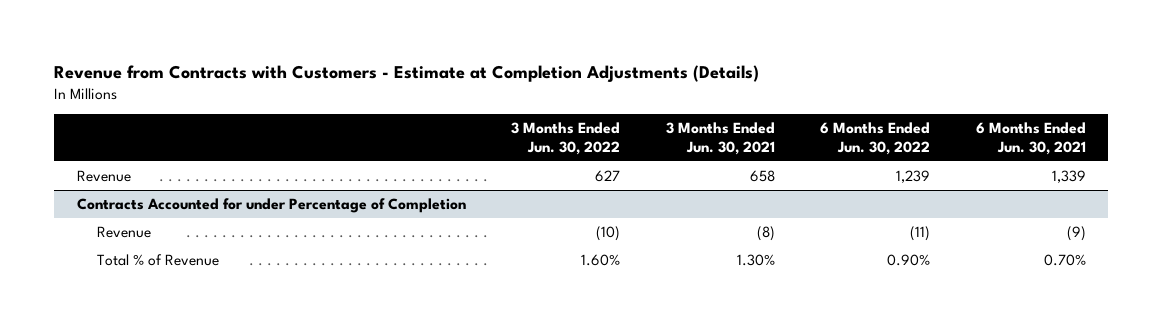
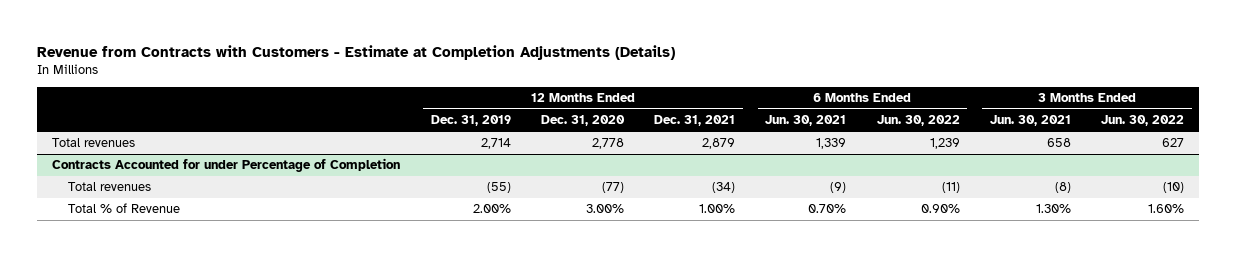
- | 3 Months Ended Jun. 30, 2022 | 3 Months Ended Jun. 30, 2021 | 6 Months Ended Jun. 30, 2022 | 6 Months Ended Jun. 30, 2021
+ | 12 Months Ended Dec. 31, 2019 | 12 Months Ended Dec. 31, 2020 | 12 Months Ended Dec. 31, 2021 | 6 Months Ended Jun. 30, 2021 | 6 Months Ended Jun. 30, 2022 | 3 Months Ended Jun. 30, 2021 | 3 Months Ended Jun. 30, 2022
- Revenue | 627 | 658 | 1,239 | 1,339
+ Total revenues | 2,714 | 2,778 | 2,879 | 1,339 | 1,239 | 658 | 627
@ Contracts Accounted for under Percentage of Completion
- Revenue | (10) | (8) | (11) | (9)
+ Total revenues | (55) | (77) | (34) | (9) | (11) | (8) | (10)

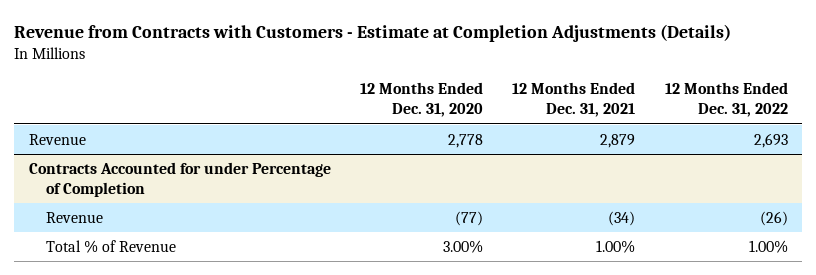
- | 12 Months Ended Dec. 31, 2019 | 12 Months Ended Dec. 31, 2020 | 12 Months Ended Dec. 31, 2021 | 6 Months Ended Jun. 30, 2021 | 6 Months Ended Jun. 30, 2022 | 3 Months Ended Jun. 30, 2021 | 3 Months Ended Jun. 30, 2022
+ | 12 Months Ended Dec. 31, 2020 | 12 Months Ended Dec. 31, 2021 | 12 Months Ended Dec. 31, 2022
- Total revenues | 2,714 | 2,778 | 2,879 | 1,339 | 1,239 | 658 | 627
+ Revenue | 2,778 | 2,879 | 2,693
@ Contracts Accounted for under Percentage of Completion
- Total revenues | (55) | (77) | (34) | (9) | (11) | (8) | (10)
+ Revenue | (77) | (34) | (26)

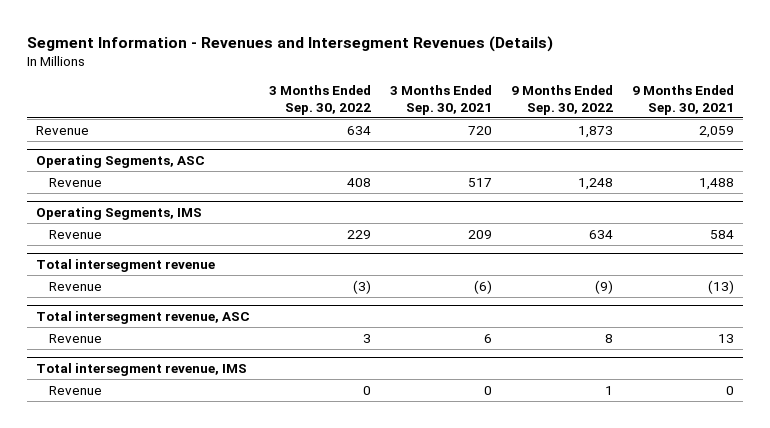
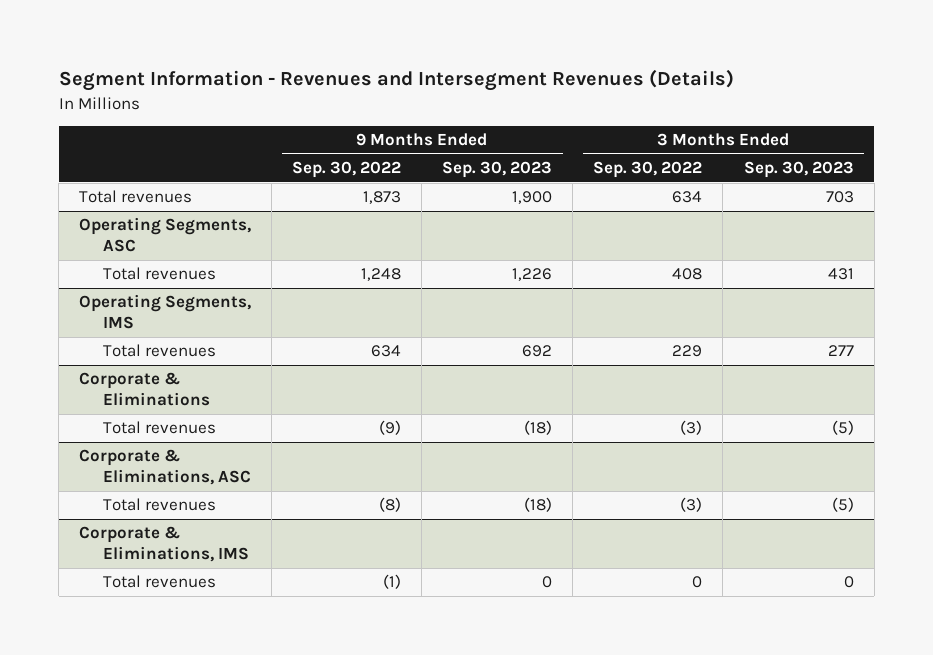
- | 3 Months Ended Sep. 30, 2022 | 3 Months Ended Sep. 30, 2021 | 9 Months Ended Sep. 30, 2022 | 9 Months Ended Sep. 30, 2021
+ | 9 Months Ended Sep. 30, 2022 | 9 Months Ended Sep. 30, 2023 | 3 Months Ended Sep. 30, 2022 | 3 Months Ended Sep. 30, 2023
- Revenue | 634 | 720 | 1,873 | 2,059
+ Total revenues | 1,873 | 1,900 | 634 | 703
@ Operating Segments, ASC
- Revenue | 408 | 517 | 1,248 | 1,488
+ Total revenues | 1,248 | 1,226 | 408 | 431
@ Operating Segments, IMS
- Revenue | 229 | 209 | 634 | 584
- Total intersegment revenue
- Revenue | (3) | (6) | (9) | (13)
- Total intersegment revenue, ASC
- Revenue | 3 | 6 | 8 | 13
- Total intersegment revenue, IMS
- Revenue | 0 | 0 | 1 | 0
@ Operating Segments, IMS
+ Total revenues | 634 | 692 | 229 | 277
+ Corporate & Eliminations
+ Total revenues | (9) | (18) | (3) | (5)
+ Corporate & Eliminations, ASC
+ Total revenues | (8) | (18) | (3) | (5)
+ Corporate & Eliminations, IMS
+ Total revenues | (1) | 0 | 0 | 0

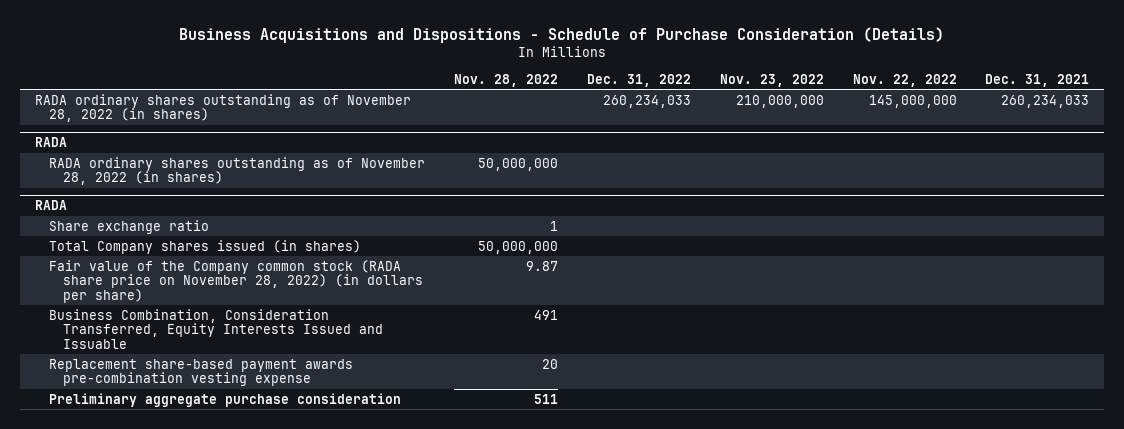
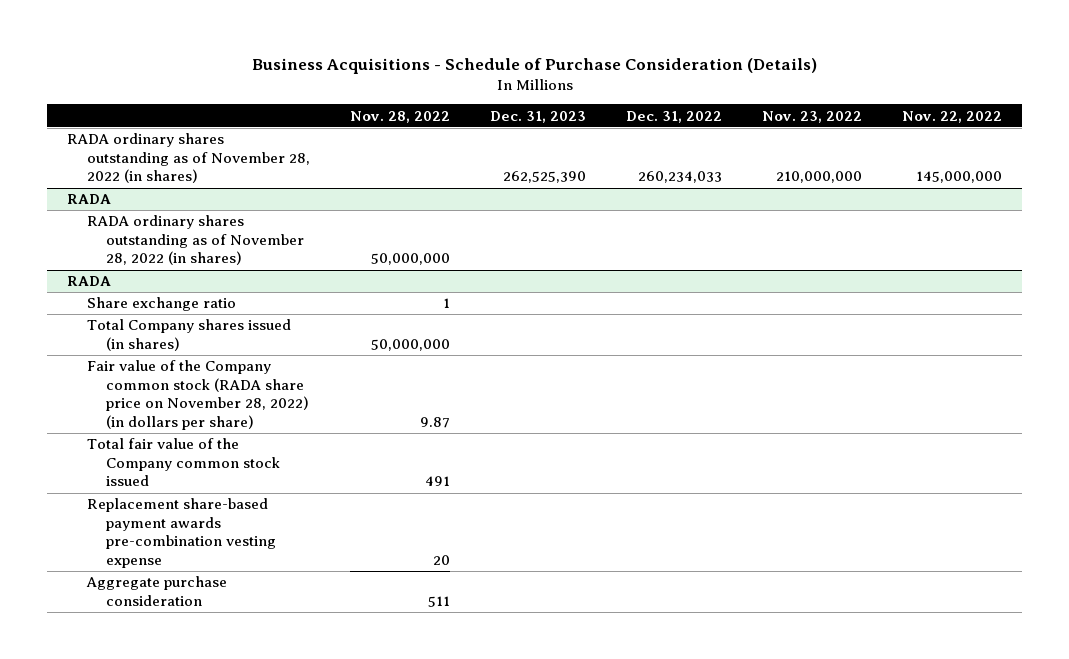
- Business Acquisitions and Dispositions - Schedule of Purchase Consideration (Details)
+ Business Acquisitions - Schedule of Purchase Consideration (Details)
- | Nov. 28, 2022 | Dec. 31, 2022 | Nov. 23, 2022 | Nov. 22, 2022 | Dec. 31, 2021
+ | Nov. 28, 2022 | Dec. 31, 2023 | Dec. 31, 2022 | Nov. 23, 2022 | Nov. 22, 2022
@ RADA
- Business Combination, Consideration Transferred, Equity Interests Issued and Issuable | 491 | | | |
+ Total fair value of the Company common stock issued | 491 | | | |
- Preliminary aggregate purchase consideration | 511 | | | |
+ Aggregate purchase consideration | 511 | | | |

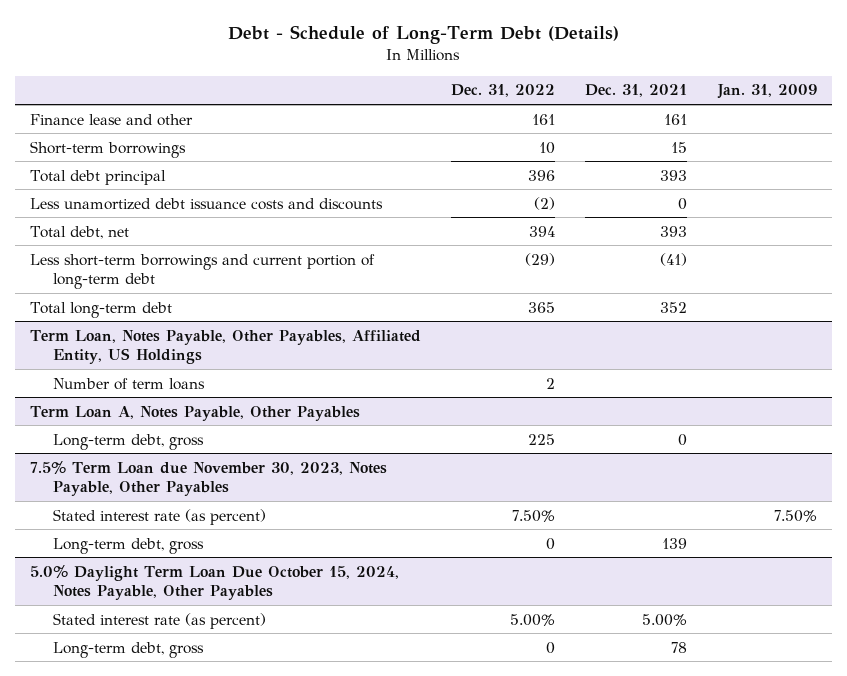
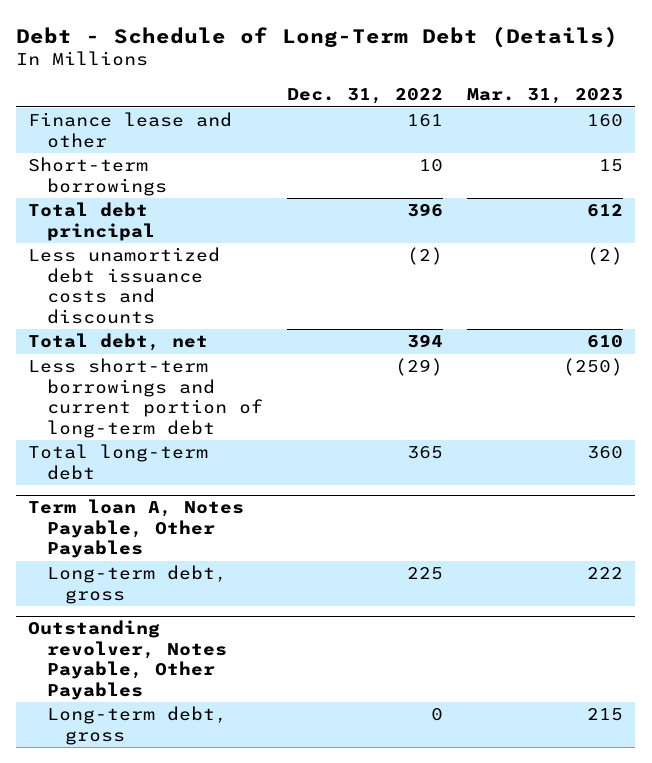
- | Dec. 31, 2022 | Dec. 31, 2021 | Jan. 31, 2009
+ | Dec. 31, 2022 | Mar. 31, 2023
- Term Loan, Notes Payable, Other Payables, Affiliated Entity, US Holdings
- Number of term loans | 2 | |
- Term Loan A, Notes Payable, Other Payables
+ Term loan A, Notes Payable, Other Payables
- 7.5% Term Loan due November 30, 2023, Notes Payable, Other Payables
- Stated interest rate (as percent) | 7.50% | | 7.50%
- Long-term debt, gross | 0 | 139 |
- 5.0% Daylight Term Loan Due October 15, 2024, Notes Payable, Other Payables
- Stated interest rate (as percent) | 5.00% | 5.00% |
+ Outstanding revolver, Notes Payable, Other Payables

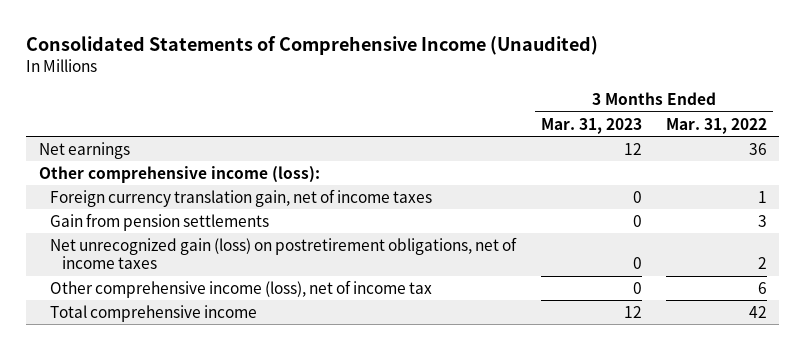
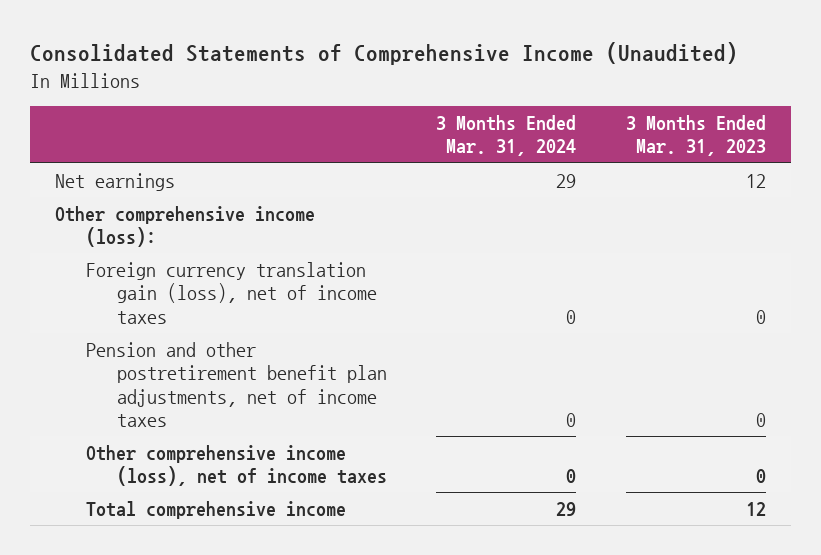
- | 3 Months Ended Mar. 31, 2023 | 3 Months Ended Mar. 31, 2022
+ | 3 Months Ended Mar. 31, 2024 | 3 Months Ended Mar. 31, 2023
- Foreign currency translation gain, net of income taxes | 0 | 1
- Gain from pension settlements | 0 | 3
- Net unrecognized gain (loss) on postretirement obligations, net of income taxes | 0 | 2
- Other comprehensive income (loss), net of income tax | 0 | 6
+ Foreign currency translation gain (loss), net of income taxes | 0 | 0
+ Pension and other postretirement benefit plan adjustments, net of income taxes | 0 | 0
+ Other comprehensive income (loss), net of income taxes | 0 | 0

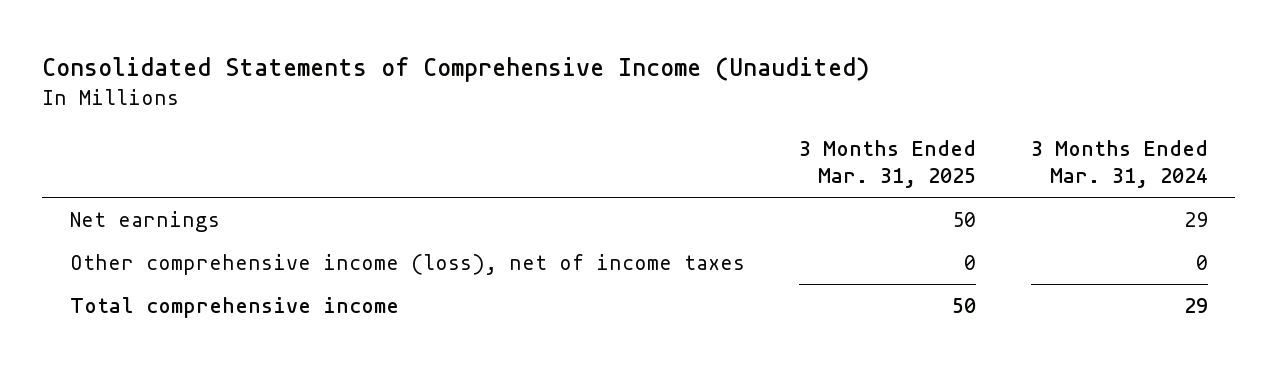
- | 3 Months Ended Mar. 31, 2024 | 3 Months Ended Mar. 31, 2023
+ | 3 Months Ended Mar. 31, 2025 | 3 Months Ended Mar. 31, 2024
- Other comprehensive income (loss):
- Foreign currency translation gain (loss), net of income taxes | 0 | 0
- Pension and other postretirement benefit plan adjustments, net of income taxes | 0 | 0

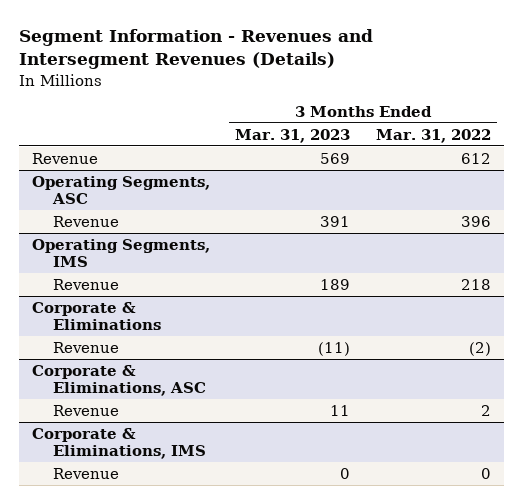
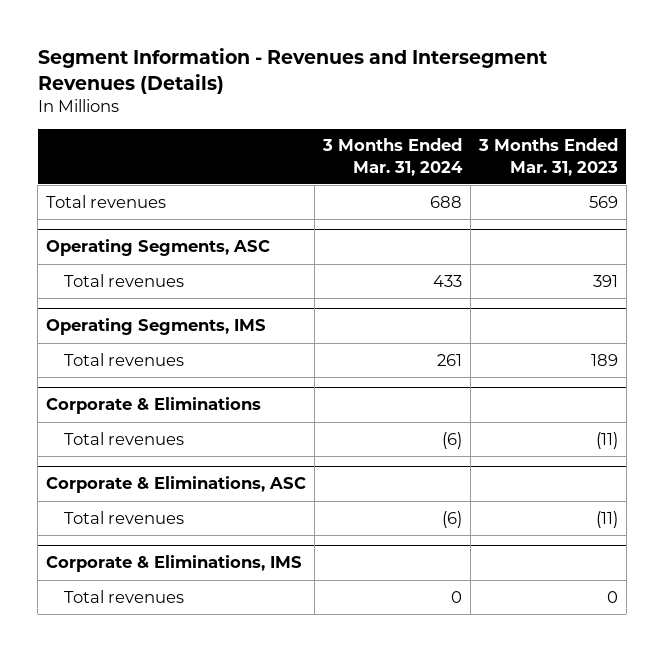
- | 3 Months Ended Mar. 31, 2023 | 3 Months Ended Mar. 31, 2022
+ | 3 Months Ended Mar. 31, 2024 | 3 Months Ended Mar. 31, 2023
- Revenue | 569 | 612
+ Total revenues | 688 | 569
@ Operating Segments, ASC
- Revenue | 391 | 396
+ Total revenues | 433 | 391
@ Operating Segments, IMS
- Revenue | 189 | 218
+ Total revenues | 261 | 189
@ Corporate & Eliminations
- Revenue | (11) | (2)
+ Total revenues | (6) | (11)
@ Corporate & Eliminations, ASC
- Revenue | 11 | 2
+ Total revenues | (6) | (11)
@ Corporate & Eliminations, IMS
- Revenue | 0 | 0
+ Total revenues | 0 | 0

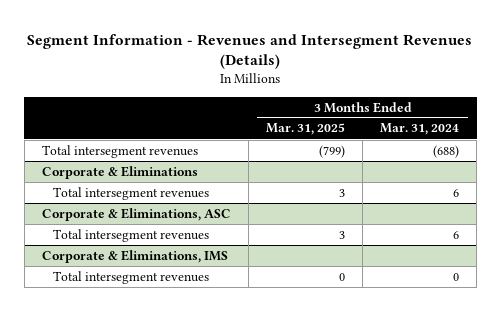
- | 3 Months Ended Mar. 31, 2024 | 3 Months Ended Mar. 31, 2023
+ | 3 Months Ended Mar. 31, 2025 | 3 Months Ended Mar. 31, 2024
- Total revenues | 688 | 569
- Operating Segments, ASC
- Total revenues | 433 | 391
- Operating Segments, IMS
- Total revenues | 261 | 189
+ Total intersegment revenues | (799) | (688)
@ Corporate & Eliminations
- Total revenues | (6) | (11)
+ Total intersegment revenues | 3 | 6
@ Corporate & Eliminations, ASC
- Total revenues | (6) | (11)
+ Total intersegment revenues | 3 | 6
@ Corporate & Eliminations, IMS
- Total revenues | 0 | 0
+ Total intersegment revenues | 0 | 0

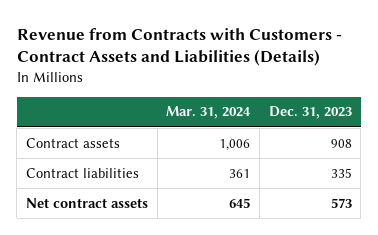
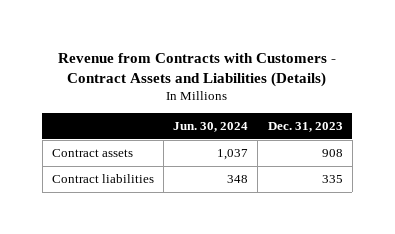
- | Mar. 31, 2024 | Dec. 31, 2023
+ | Jun. 30, 2024 | Dec. 31, 2023
- Net contract assets | 645 | 573

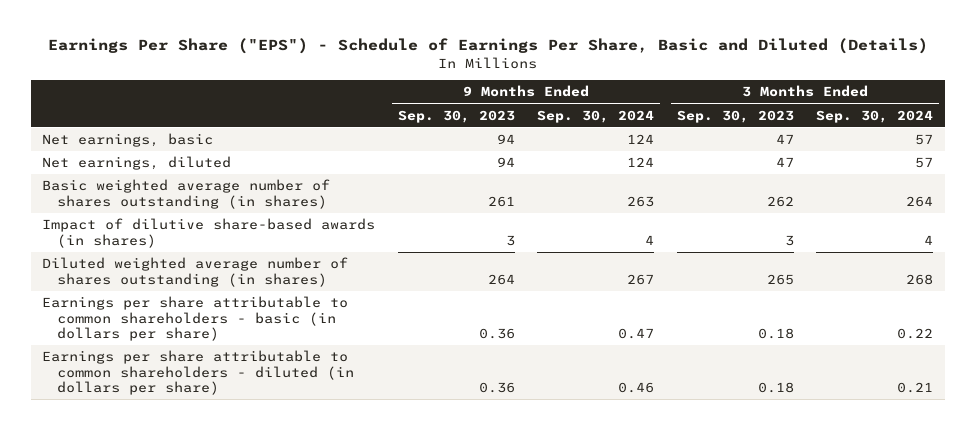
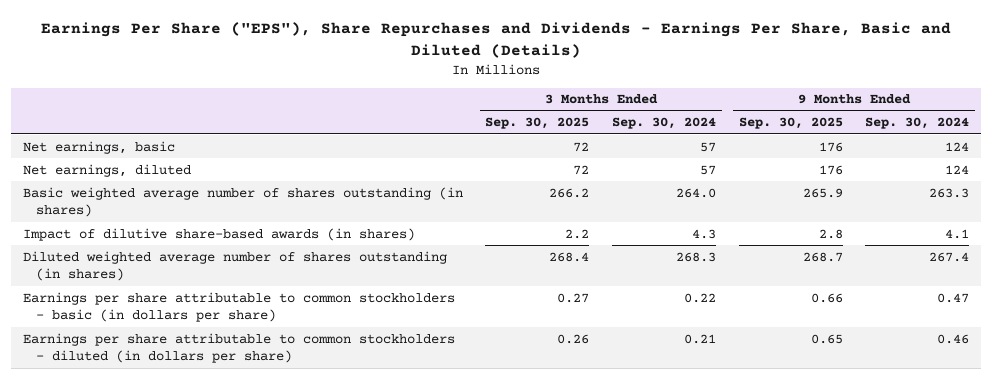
- Earnings Per Share ("EPS") - Schedule of Earnings Per Share, Basic and Diluted (Details)
+ Earnings Per Share ("EPS"), Share Repurchases and Dividends - Earnings Per Share, Basic and Diluted (Details)
- | 9 Months Ended Sep. 30, 2023 | 9 Months Ended Sep. 30, 2024 | 3 Months Ended Sep. 30, 2023 | 3 Months Ended Sep. 30, 2024
+ | 3 Months Ended Sep. 30, 2025 | 3 Months Ended Sep. 30, 2024 | 9 Months Ended Sep. 30, 2025 | 9 Months Ended Sep. 30, 2024
- Basic weighted average number of shares outstanding (in shares) | 261 | 263 | 262 | 264
- Impact of dilutive share-based awards (in shares) | 3 | 4 | 3 | 4
- Diluted weighted average number of shares outstanding (in shares) | 264 | 267 | 265 | 268
- Earnings per share attributable to common shareholders - basic (in dollars per share) | 0.36 | 0.47 | 0.18 | 0.22
- Earnings per share attributable to common shareholders - diluted (in dollars per share) | 0.36 | 0.46 | 0.18 | 0.21
+ Basic weighted average number of shares outstanding (in shares) | 266.2 | 264.0 | 265.9 | 263.3
+ Impact of dilutive share-based awards (in shares) | 2.2 | 4.3 | 2.8 | 4.1
+ Diluted weighted average number of shares outstanding (in shares) | 268.4 | 268.3 | 268.7 | 267.4
+ Earnings per share attributable to common stockholders - basic (in dollars per share) | 0.27 | 0.22 | 0.66 | 0.47
+ Earnings per share attributable to common stockholders - diluted (in dollars per share) | 0.26 | 0.21 | 0.65 | 0.46

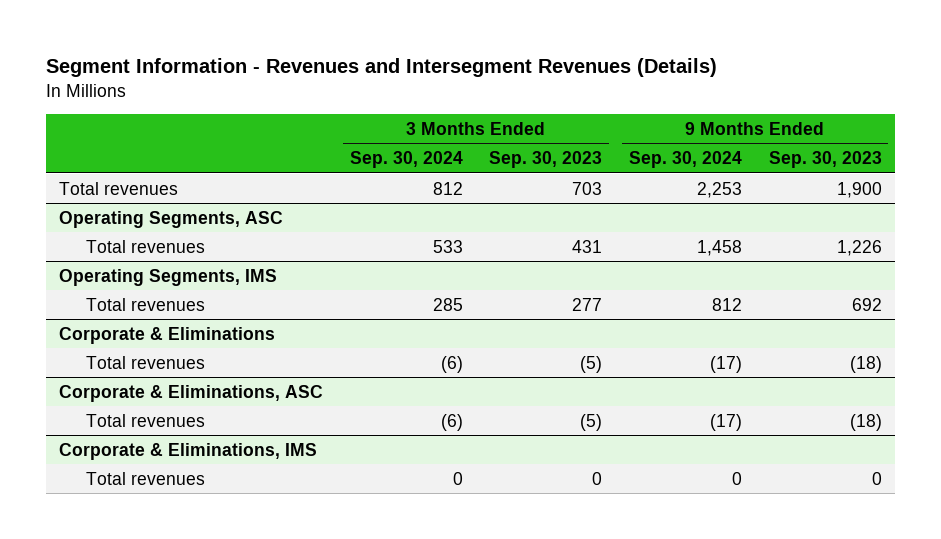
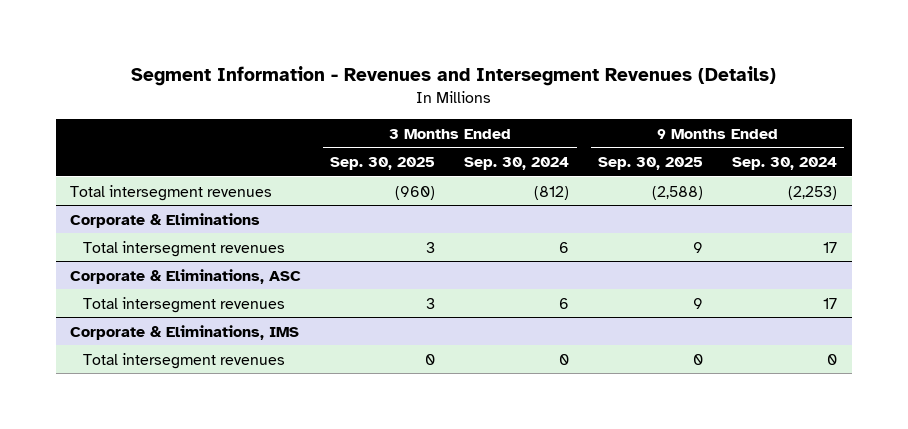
- | 3 Months Ended Sep. 30, 2024 | 3 Months Ended Sep. 30, 2023 | 9 Months Ended Sep. 30, 2024 | 9 Months Ended Sep. 30, 2023
+ | 3 Months Ended Sep. 30, 2025 | 3 Months Ended Sep. 30, 2024 | 9 Months Ended Sep. 30, 2025 | 9 Months Ended Sep. 30, 2024
- Total revenues | 812 | 703 | 2,253 | 1,900
- Operating Segments, ASC
- Total revenues | 533 | 431 | 1,458 | 1,226
- Operating Segments, IMS
- Total revenues | 285 | 277 | 812 | 692
+ Total intersegment revenues | (960) | (812) | (2,588) | (2,253)
@ Corporate & Eliminations
- Total revenues | (6) | (5) | (17) | (18)
+ Total intersegment revenues | 3 | 6 | 9 | 17
@ Corporate & Eliminations, ASC
- Total revenues | (6) | (5) | (17) | (18)
+ Total intersegment revenues | 3 | 6 | 9 | 17
@ Corporate & Eliminations, IMS
- Total revenues | 0 | 0 | 0 | 0
+ Total intersegment revenues | 0 | 0 | 0 | 0

